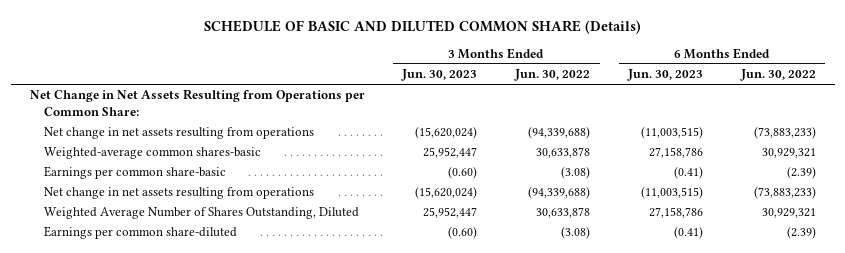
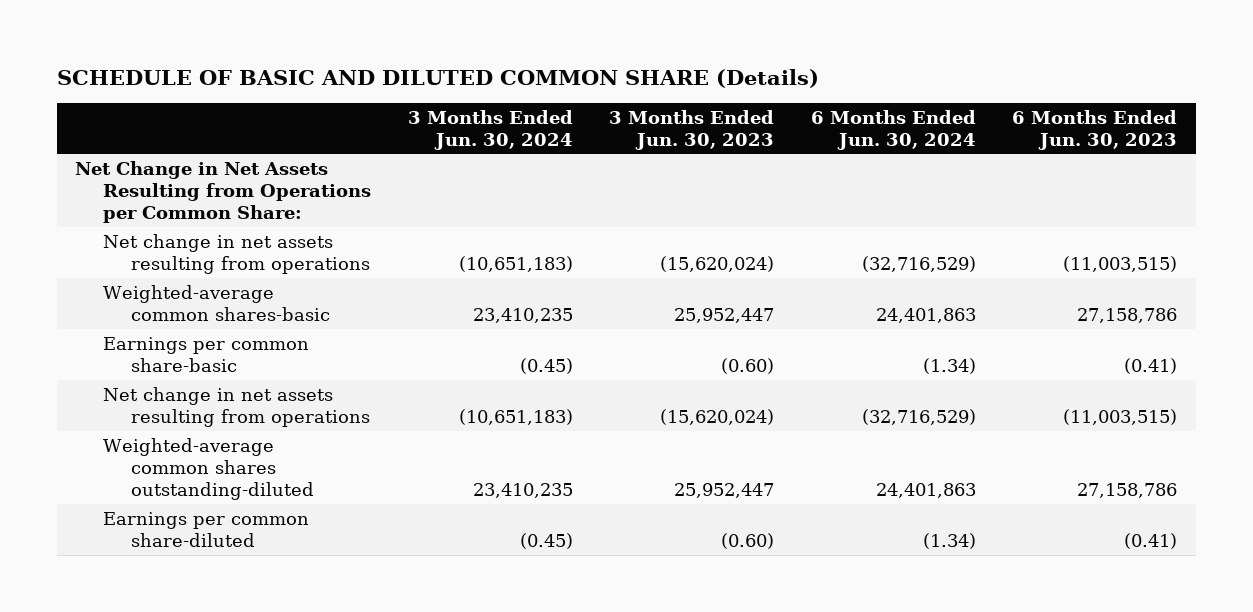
- | 3 Months Ended Jun. 30, 2023 | 3 Months Ended Jun. 30, 2022 | 6 Months Ended Jun. 30, 2023 | 6 Months Ended Jun. 30, 2022
+ | 3 Months Ended Jun. 30, 2024 | 3 Months Ended Jun. 30, 2023 | 6 Months Ended Jun. 30, 2024 | 6 Months Ended Jun. 30, 2023
- Weighted Average Number of Shares Outstanding, Diluted | 25,952,447 | 30,633,878 | 27,158,786 | 30,929,321
+ Weighted-average common shares outstanding-diluted | 23,410,235 | 25,952,447 | 24,401,863 | 27,158,786

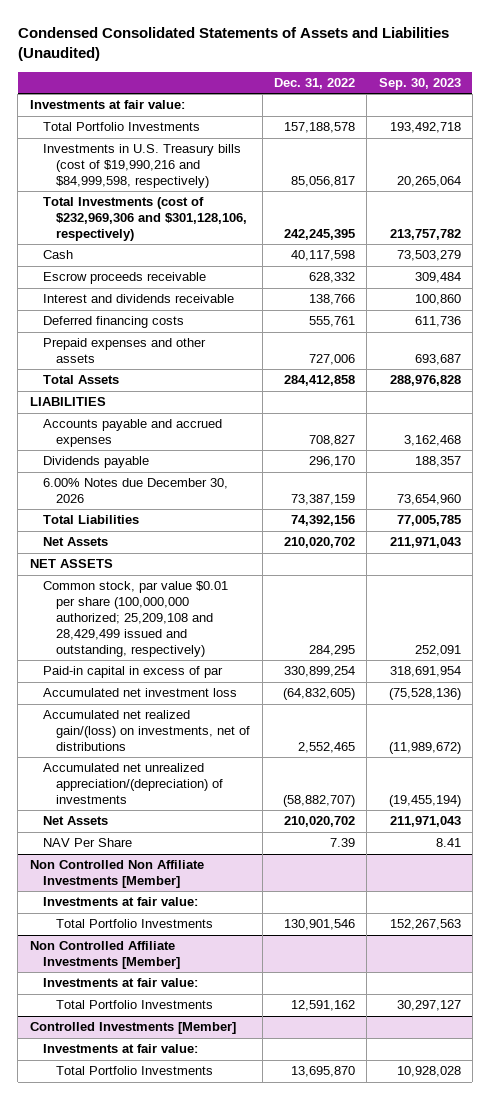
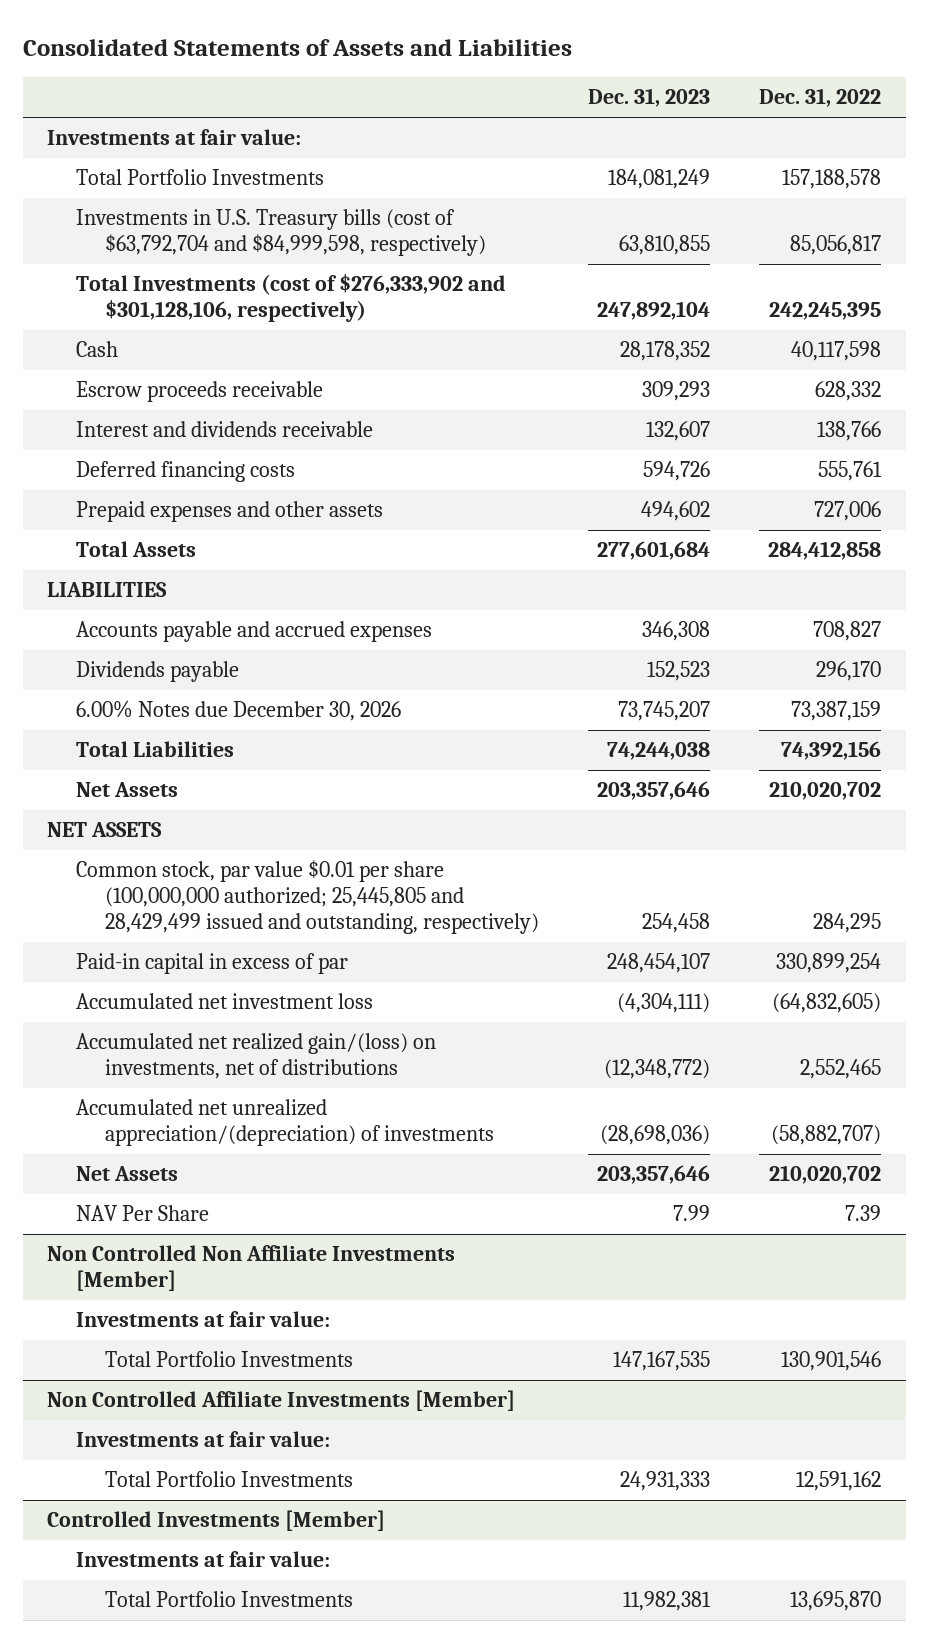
- Condensed Consolidated Statements of Assets and Liabilities (Unaudited)
+ Consolidated Statements of Assets and Liabilities
- | Dec. 31, 2022 | Sep. 30, 2023
+ | Dec. 31, 2023 | Dec. 31, 2022
- Investments in U.S. Treasury bills (cost of $19,990,216 and $84,999,598, respectively) | 85,056,817 | 20,265,064
- Total Investments (cost of $232,969,306 and $301,128,106, respectively) | 242,245,395 | 213,757,782
+ Investments in U.S. Treasury bills (cost of $63,792,704 and $84,999,598, respectively) | 63,810,855 | 85,056,817
+ Total Investments (cost of $276,333,902 and $301,128,106, respectively) | 247,892,104 | 242,245,395
- Common stock, par value $0.01 per share (100,000,000 authorized; 25,209,108 and 28,429,499 issued and outstanding, respectively) | 284,295 | 252,091
+ Common stock, par value $0.01 per share (100,000,000 authorized; 25,445,805 and 28,429,499 issued and outstanding, respectively) | 254,458 | 284,295

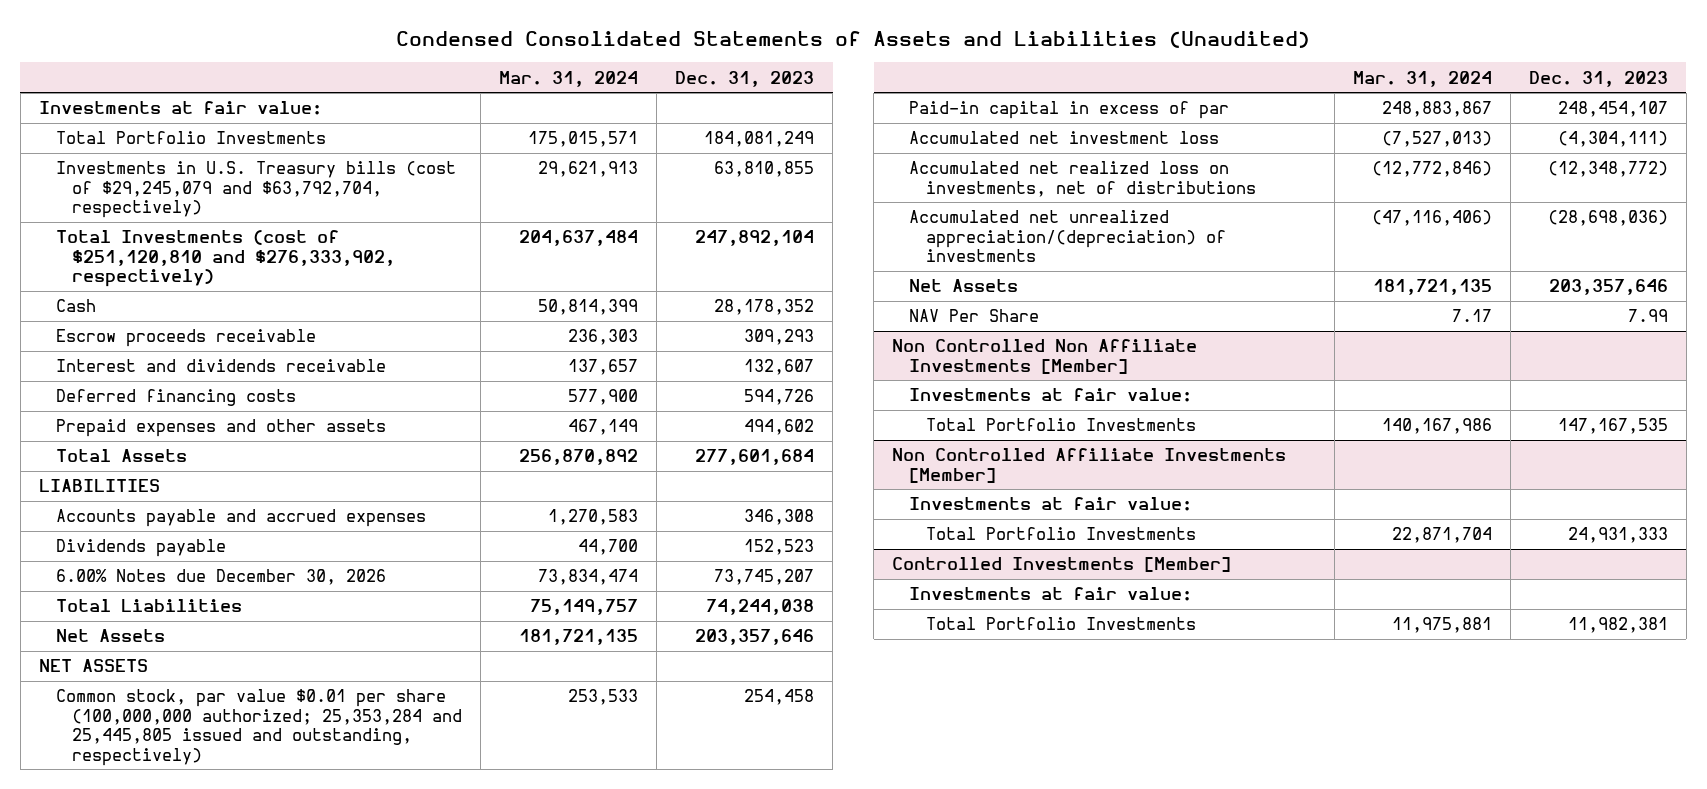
- Consolidated Statements of Assets and Liabilities
+ Condensed Consolidated Statements of Assets and Liabilities (Unaudited)
- | Dec. 31, 2023 | Dec. 31, 2022
+ | Mar. 31, 2024 | Dec. 31, 2023
- Investments in U.S. Treasury bills (cost of $63,792,704 and $84,999,598, respectively) | 63,810,855 | 85,056,817
- Total Investments (cost of $276,333,902 and $301,128,106, respectively) | 247,892,104 | 242,245,395
+ Investments in U.S. Treasury bills (cost of $29,245,079 and $63,792,704, respectively) | 29,621,913 | 63,810,855
+ Total Investments (cost of $251,120,810 and $276,333,902, respectively) | 204,637,484 | 247,892,104
- Common stock, par value $0.01 per share (100,000,000 authorized; 25,445,805 and 28,429,499 issued and outstanding, respectively) | 254,458 | 284,295
+ Common stock, par value $0.01 per share (100,000,000 authorized; 25,353,284 and 25,445,805 issued and outstanding, respectively) | 253,533 | 254,458
- Accumulated net realized gain/(loss) on investments, net of distributions | (12,348,772) | 2,552,465
+ Accumulated net realized loss on investments, net of distributions | (12,772,846) | (12,348,772)

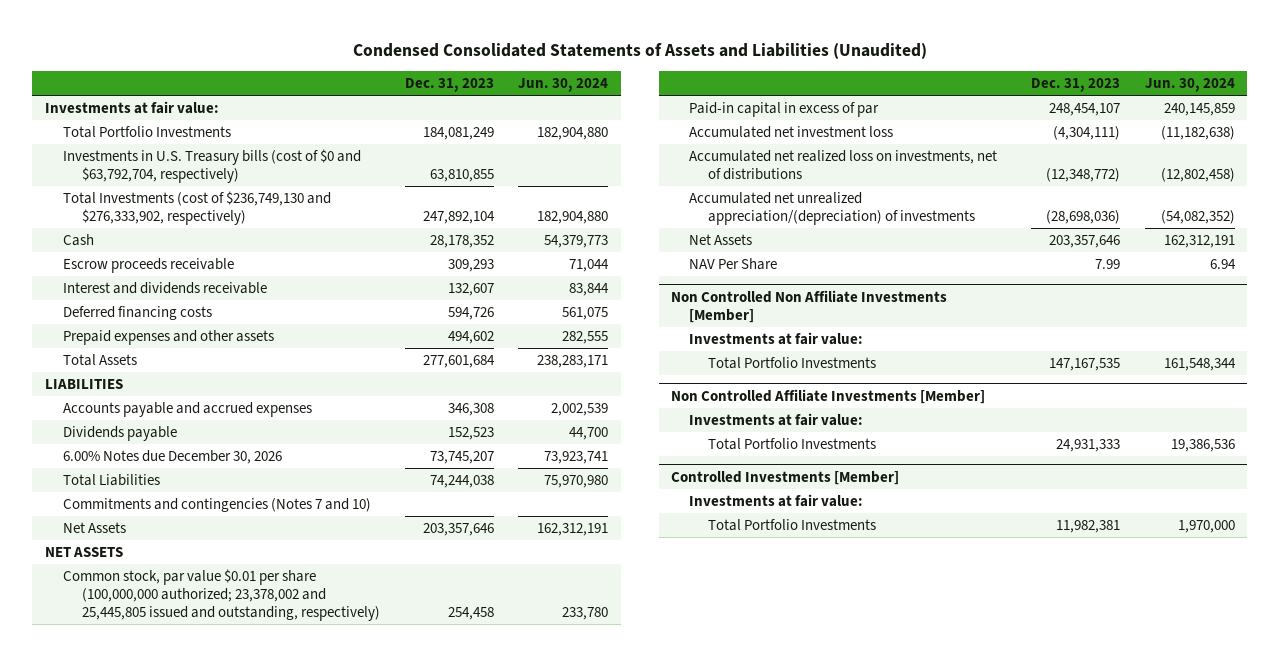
- | Mar. 31, 2024 | Dec. 31, 2023
+ | Dec. 31, 2023 | Jun. 30, 2024
- Investments in U.S. Treasury bills (cost of $29,245,079 and $63,792,704, respectively) | 29,621,913 | 63,810,855
- Total Investments (cost of $251,120,810 and $276,333,902, respectively) | 204,637,484 | 247,892,104
+ Investments in U.S. Treasury bills (cost of $0 and $63,792,704, respectively) | 63,810,855 |
+ Total Investments (cost of $236,749,130 and $276,333,902, respectively) | 247,892,104 | 182,904,880
+ Commitments and contingencies (Notes 7 and 10)
- Common stock, par value $0.01 per share (100,000,000 authorized; 25,353,284 and 25,445,805 issued and outstanding, respectively) | 253,533 | 254,458
+ Common stock, par value $0.01 per share (100,000,000 authorized; 23,378,002 and 25,445,805 issued and outstanding, respectively) | 254,458 | 233,780

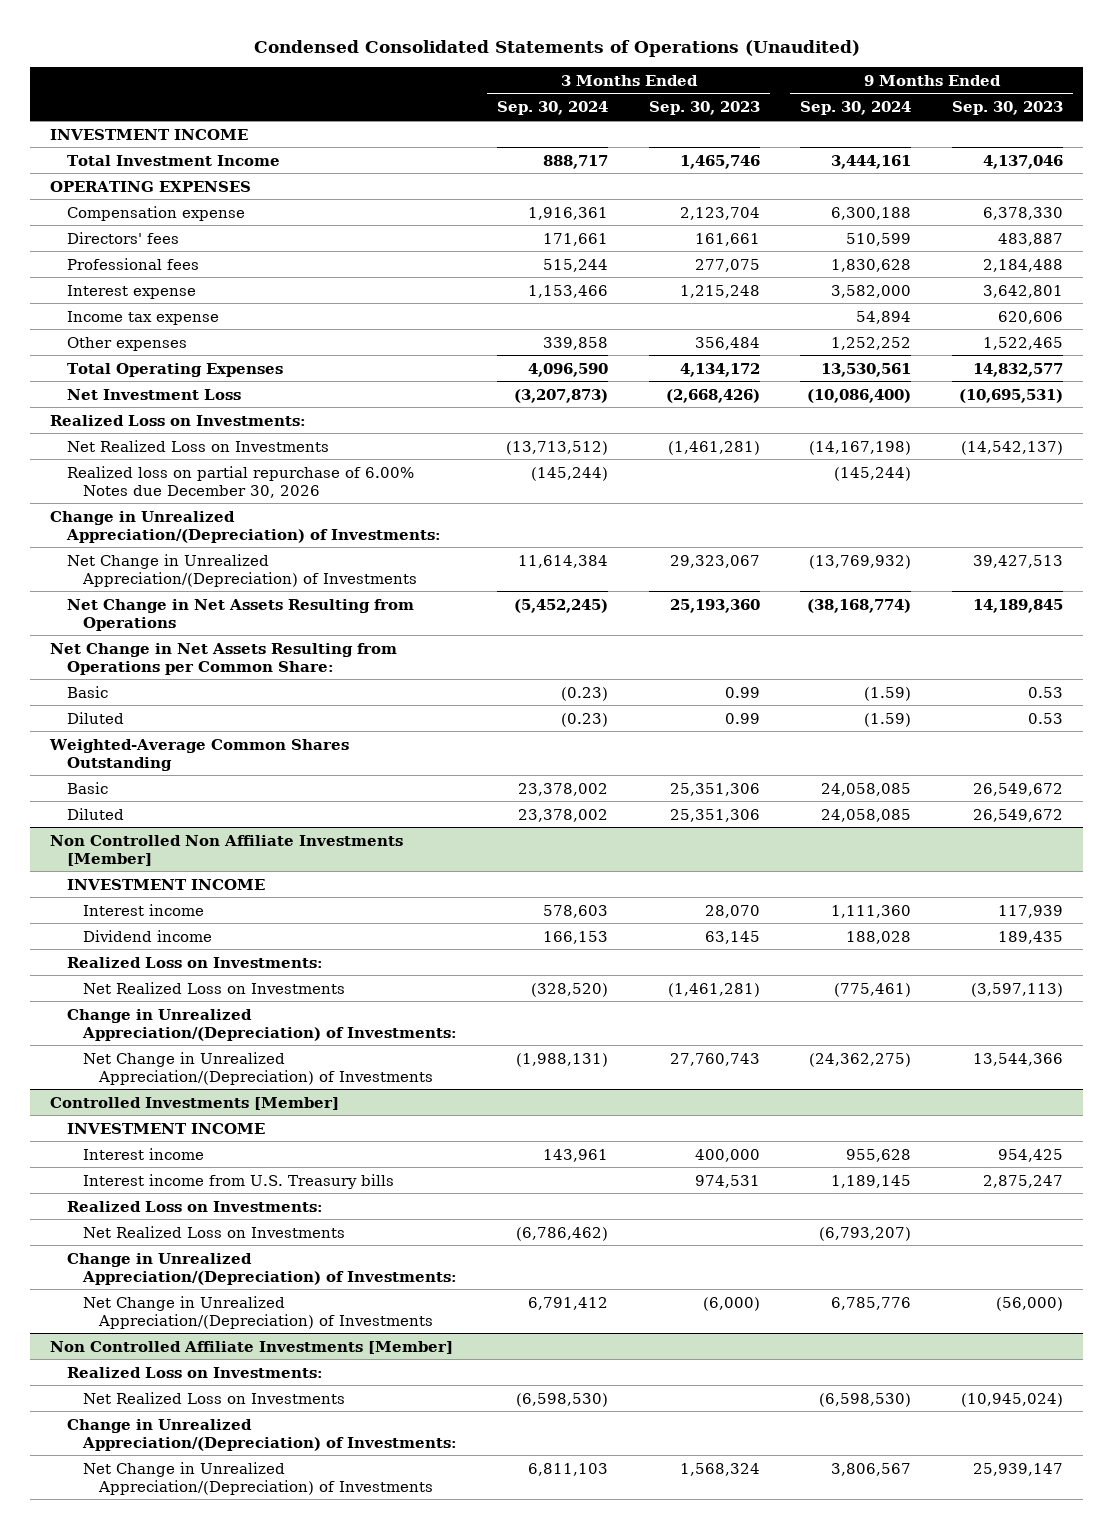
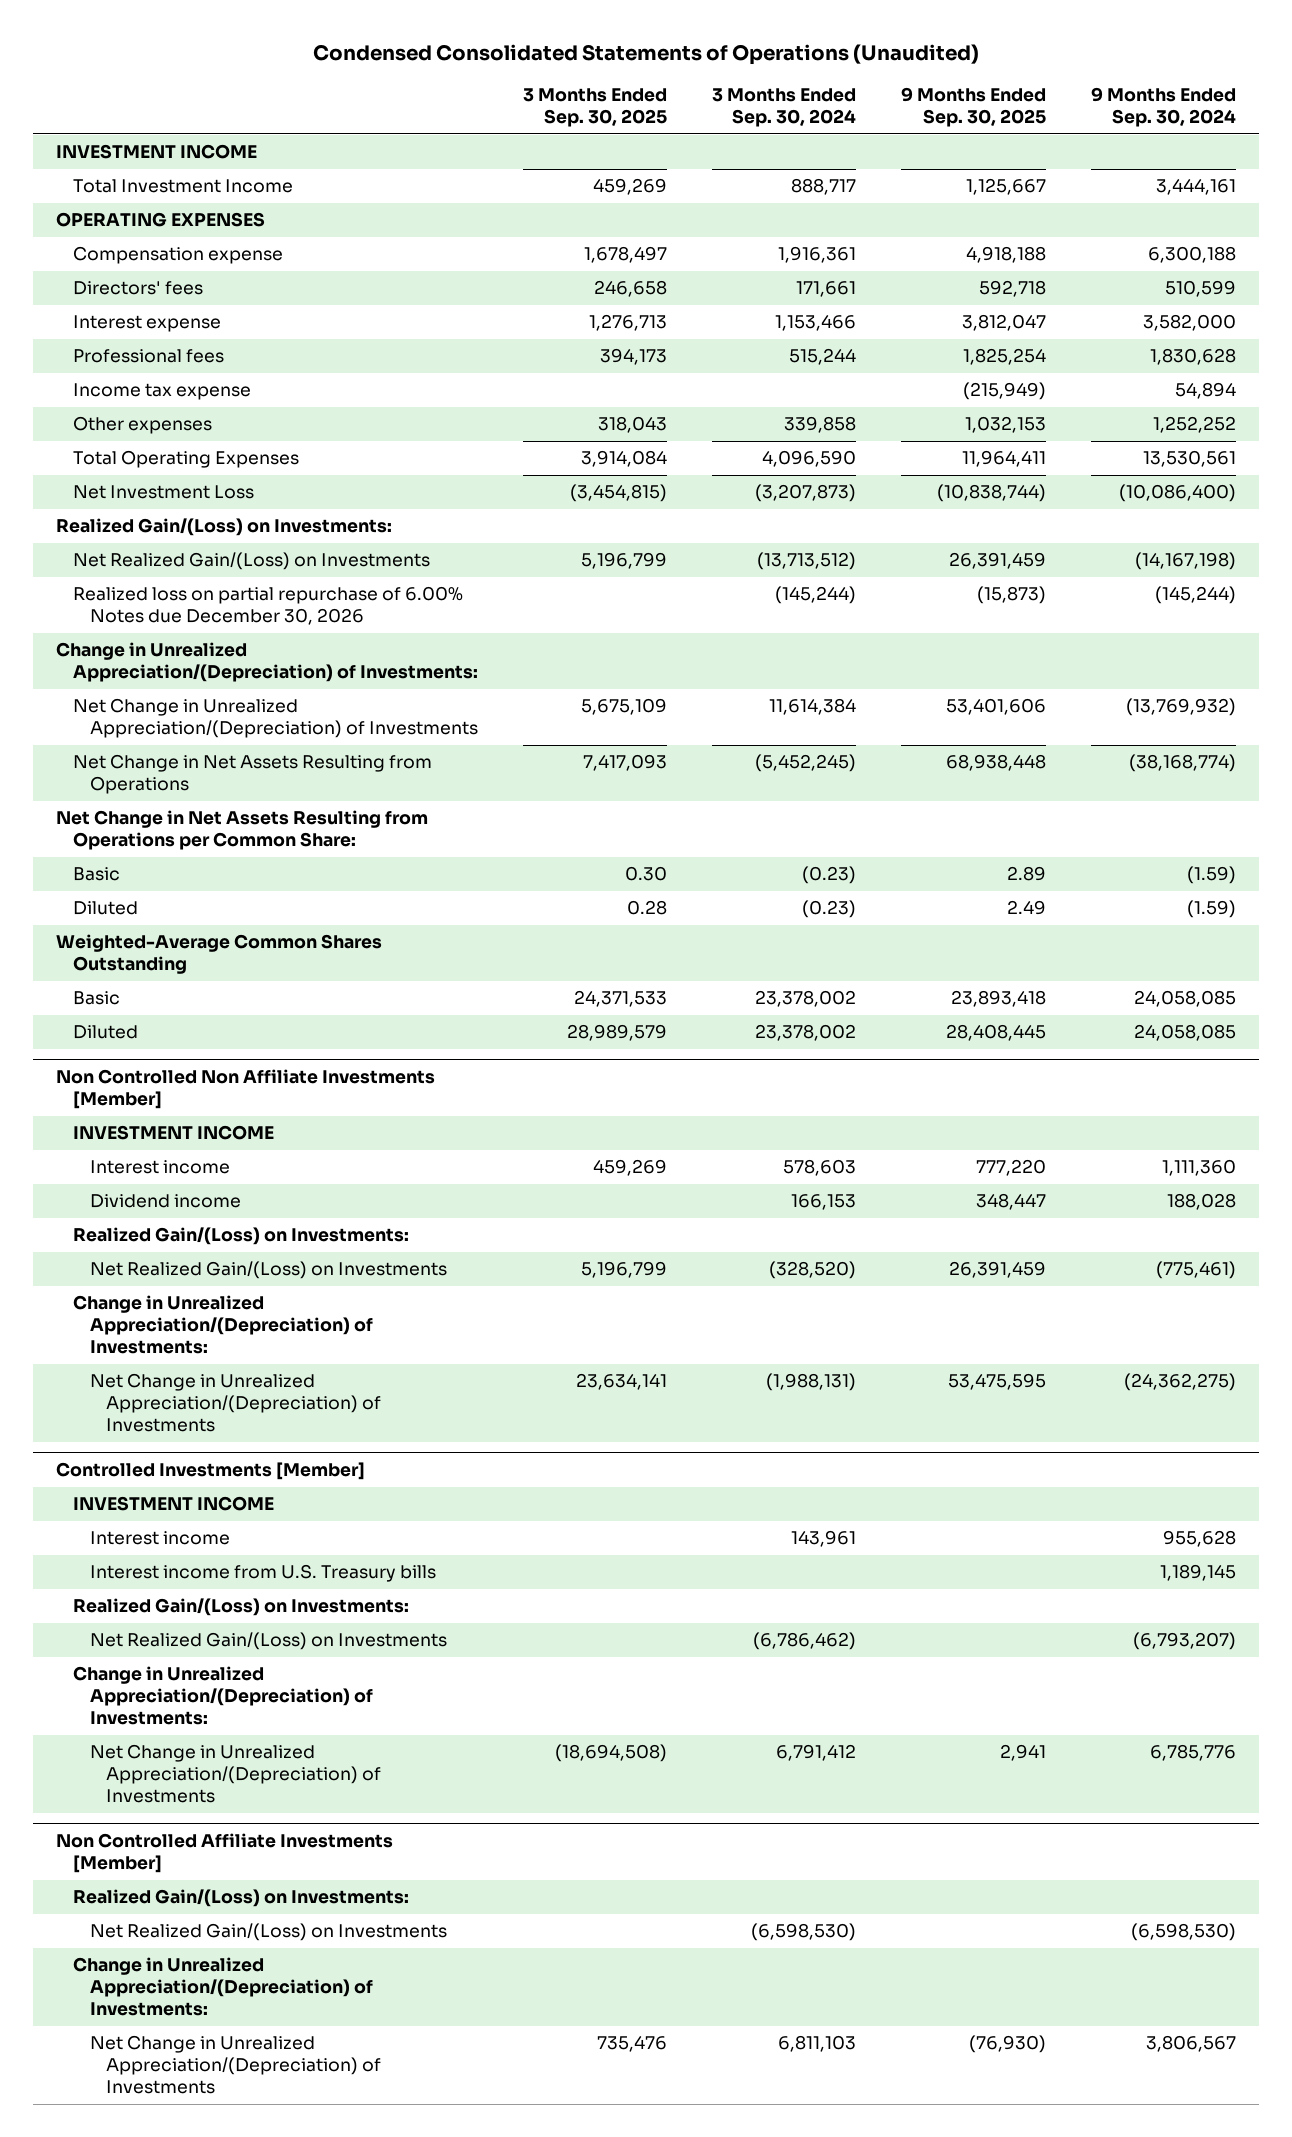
- | 3 Months Ended Sep. 30, 2024 | 3 Months Ended Sep. 30, 2023 | 9 Months Ended Sep. 30, 2024 | 9 Months Ended Sep. 30, 2023
+ | 3 Months Ended Sep. 30, 2025 | 3 Months Ended Sep. 30, 2024 | 9 Months Ended Sep. 30, 2025 | 9 Months Ended Sep. 30, 2024
moved down: Professional fees | 394,173 | 515,244 | 1,825,254 | 1,830,628
- Realized Loss on Investments:
- Net Realized Loss on Investments | (13,713,512) | (1,461,281) | (14,167,198) | (14,542,137)
+ Realized Gain/(Loss) on Investments:
+ Net Realized Gain/(Loss) on Investments | 5,196,799 | (13,713,512) | 26,391,459 | (14,167,198)
@ Non Controlled Non Affiliate Investments [Member]
- Realized Loss on Investments:
- Net Realized Loss on Investments | (328,520) | (1,461,281) | (775,461) | (3,597,113)
+ Realized Gain/(Loss) on Investments:
+ Net Realized Gain/(Loss) on Investments | 5,196,799 | (328,520) | 26,391,459 | (775,461)
@ Controlled Investments [Member]
- Realized Loss on Investments:
- Net Realized Loss on Investments | (6,786,462) | | (6,793,207) |
+ Realized Gain/(Loss) on Investments:
+ Net Realized Gain/(Loss) on Investments | | (6,786,462) | | (6,793,207)
@ Non Controlled Affiliate Investments [Member]
- Realized Loss on Investments:
- Net Realized Loss on Investments | (6,598,530) | | (6,598,530) | (10,945,024)
+ Realized Gain/(Loss) on Investments:
+ Net Realized Gain/(Loss) on Investments | | (6,598,530) | | (6,598,530)

